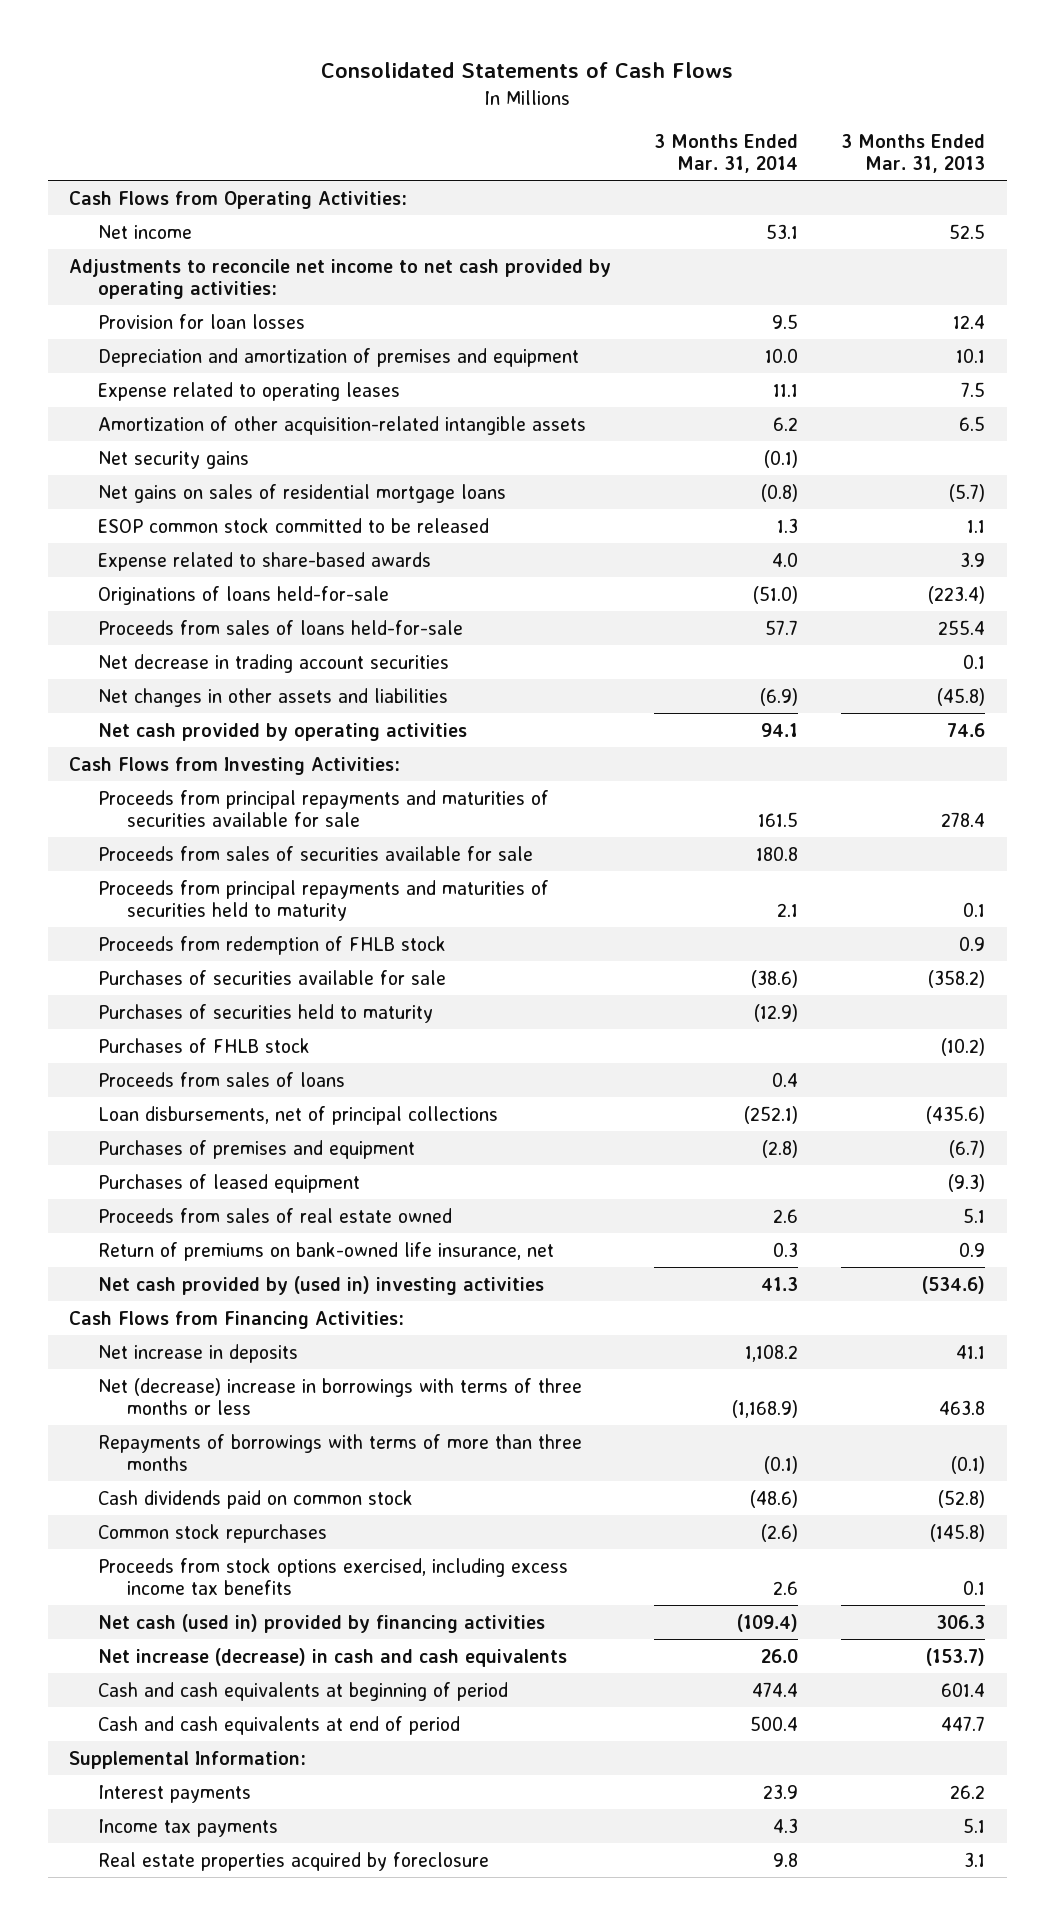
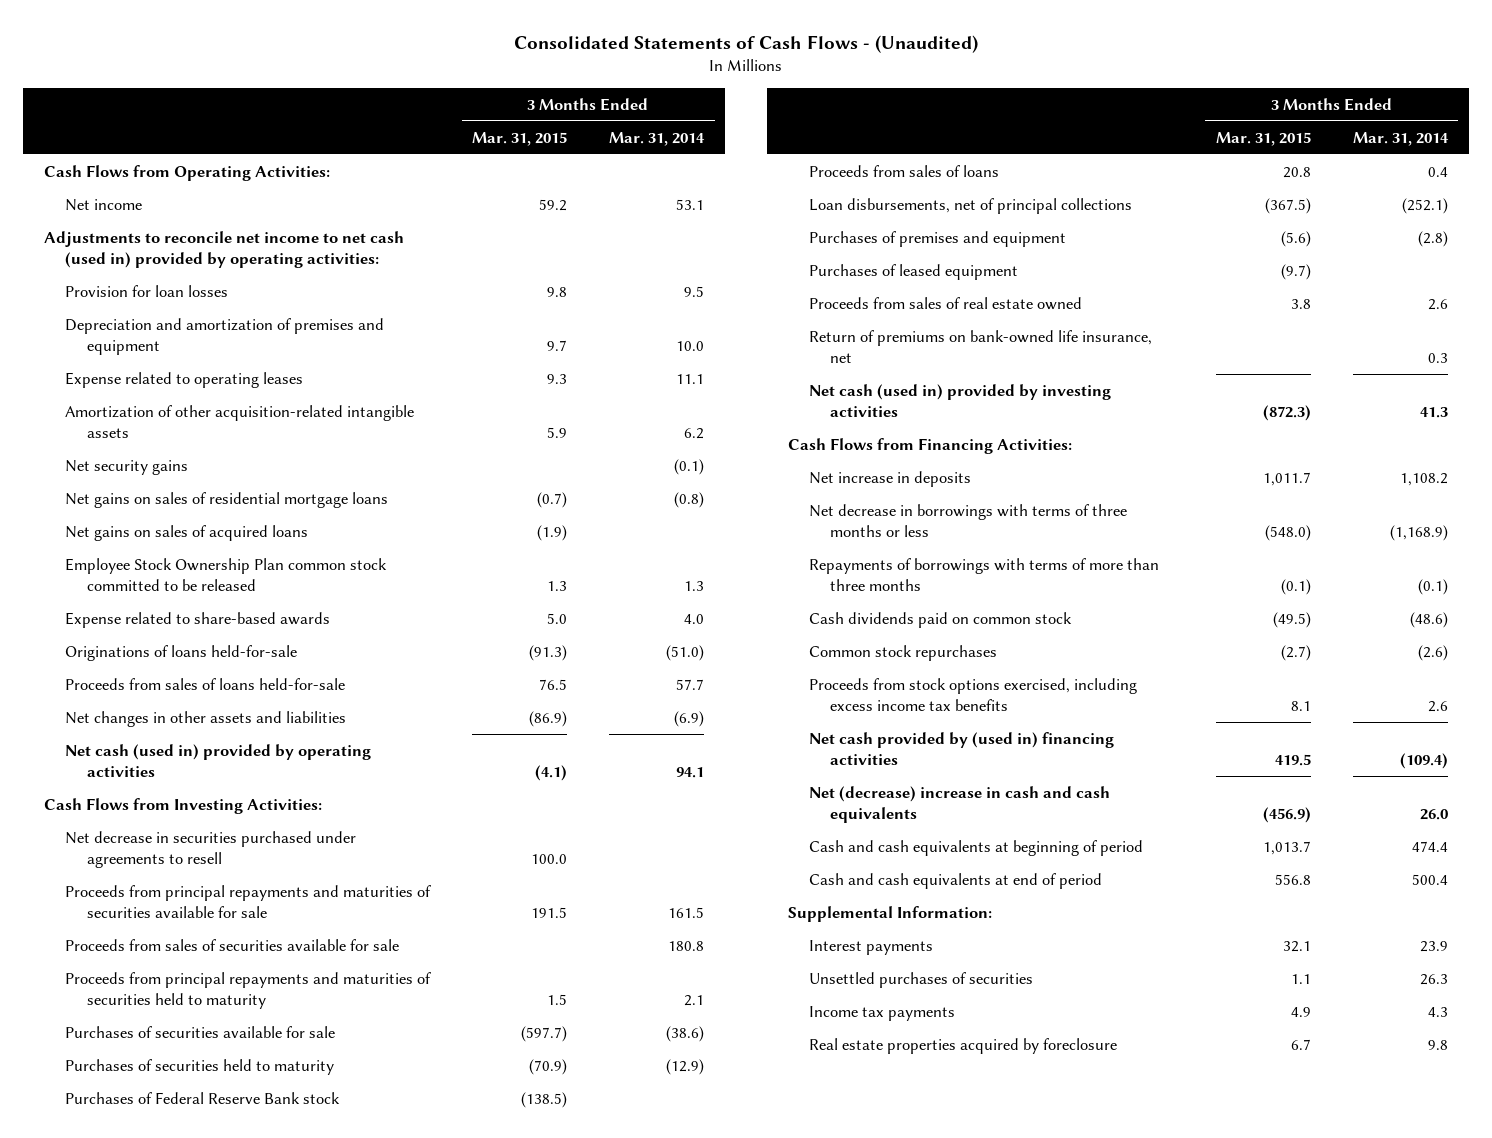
- Consolidated Statements of Cash Flows
+ Consolidated Statements of Cash Flows - (Unaudited)
- | 3 Months Ended Mar. 31, 2014 | 3 Months Ended Mar. 31, 2013
+ | 3 Months Ended Mar. 31, 2015 | 3 Months Ended Mar. 31, 2014
- Adjustments to reconcile net income to net cash provided by operating activities:
+ Adjustments to reconcile net income to net cash (used in) provided by operating activities:
- ESOP common stock committed to be released | 1.3 | 1.1
+ Net gains on sales of acquired loans | (1.9) |
+ Employee Stock Ownership Plan common stock committed to be released | 1.3 | 1.3
- Net decrease in trading account securities | | 0.1
- Net cash provided by operating activities | 94.1 | 74.6
+ Net cash (used in) provided by operating activities | (4.1) | 94.1
+ Net decrease in securities purchased under agreements to resell | 100.0 |
- Proceeds from redemption of FHLB stock | | 0.9
- Purchases of FHLB stock | | (10.2)
+ Purchases of Federal Reserve Bank stock | (138.5) |
- Net cash provided by (used in) investing activities | 41.3 | (534.6)
+ Net cash (used in) provided by investing activities | (872.3) | 41.3
- Net (decrease) increase in borrowings with terms of three months or less | (1,168.9) | 463.8
+ Net decrease in borrowings with terms of three months or less | (548.0) | (1,168.9)
- Net cash (used in) provided by financing activities | (109.4) | 306.3
- Net increase (decrease) in cash and cash equivalents | 26.0 | (153.7)
+ Net cash provided by (used in) financing activities | 419.5 | (109.4)
+ Net (decrease) increase in cash and cash equivalents | (456.9) | 26.0
+ Unsettled purchases of securities | 1.1 | 26.3

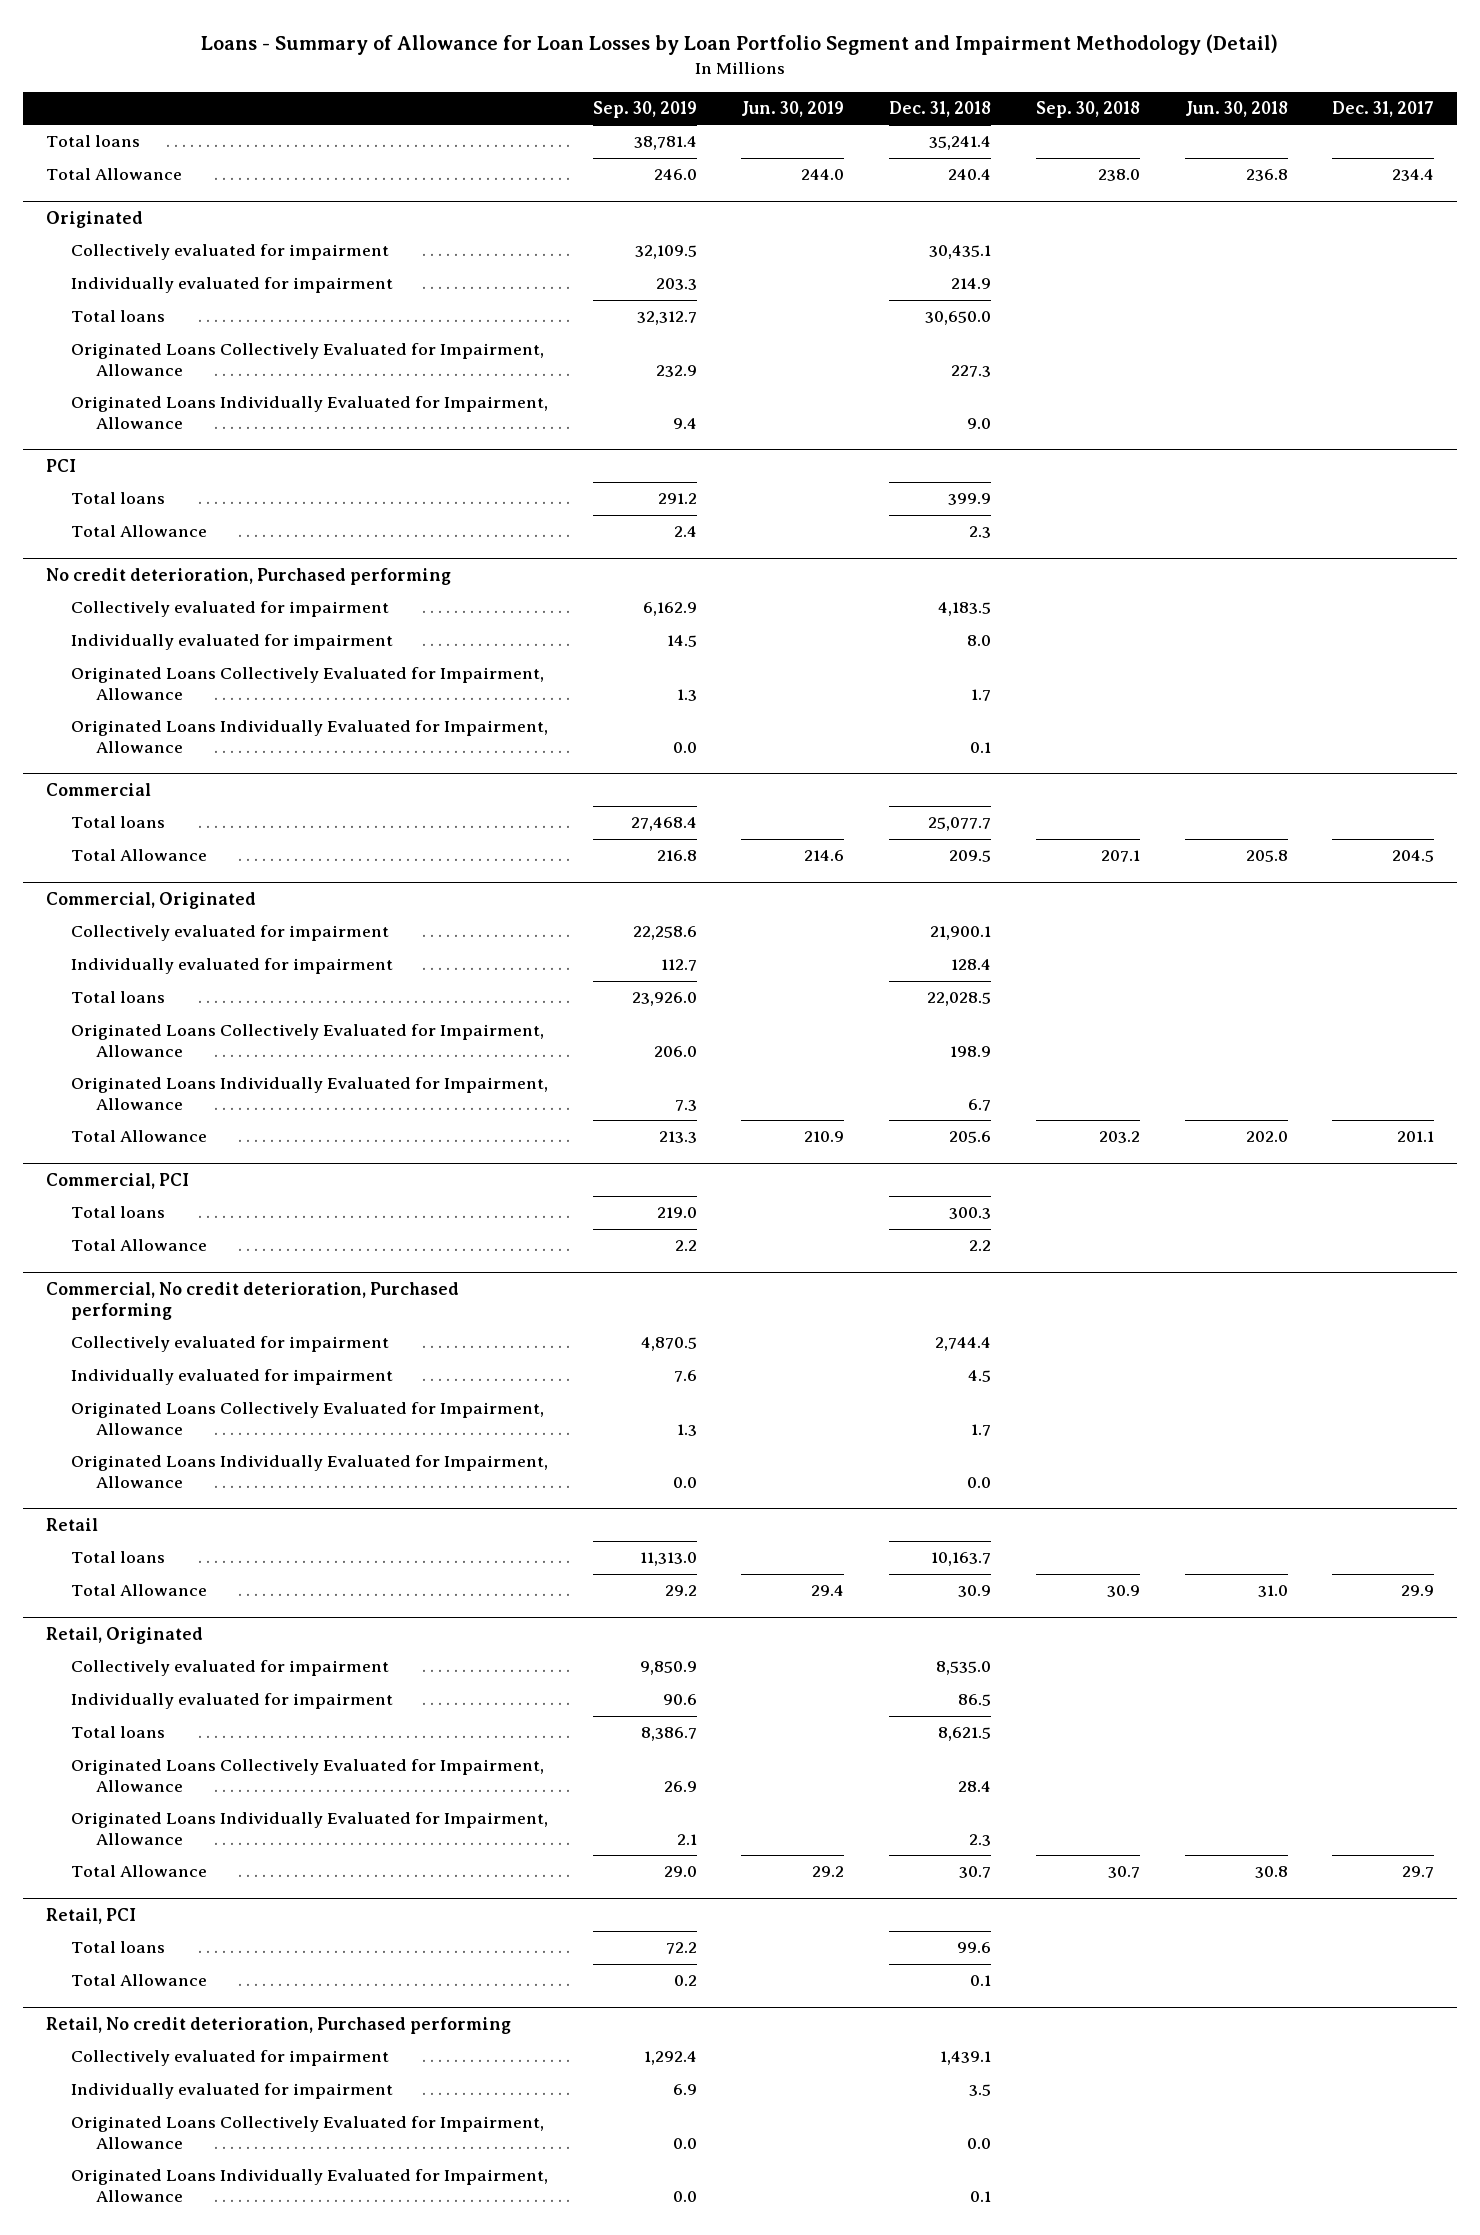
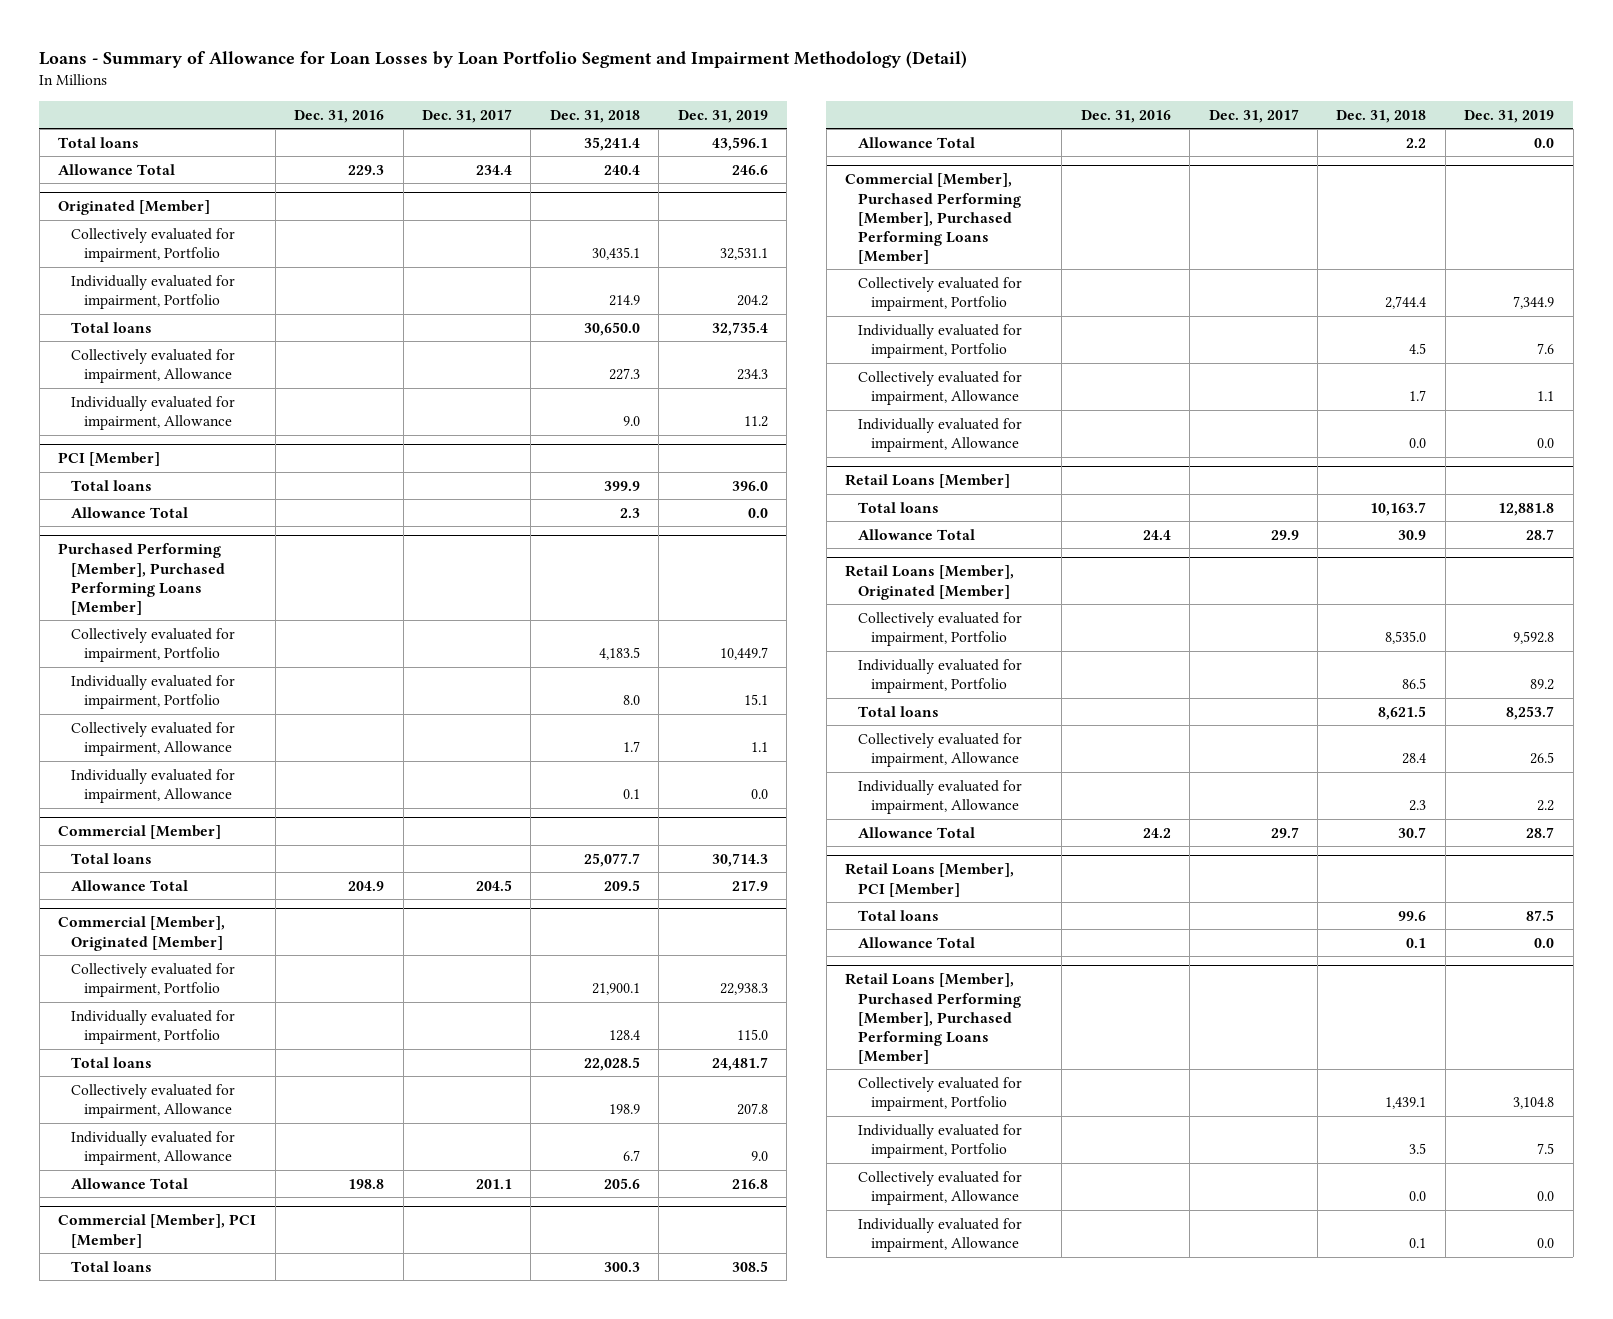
- | Sep. 30, 2019 | Jun. 30, 2019 | Dec. 31, 2018 | Sep. 30, 2018 | Jun. 30, 2018 | Dec. 31, 2017
+ | Dec. 31, 2016 | Dec. 31, 2017 | Dec. 31, 2018 | Dec. 31, 2019
- Total Allowance | 246.0 | 244.0 | 240.4 | 238.0 | 236.8 | 234.4
- Originated
- Collectively evaluated for impairment | 32,109.5 | | 30,435.1 | | |
- Individually evaluated for impairment | 203.3 | | 214.9 | | |
+ Allowance Total | 229.3 | 234.4 | 240.4 | 246.6
+ Originated [Member]
+ Collectively evaluated for impairment, Portfolio | | | 30,435.1 | 32,531.1
+ Individually evaluated for impairment, Portfolio | | | 214.9 | 204.2
- Originated Loans Collectively Evaluated for Impairment, Allowance | 232.9 | | 227.3 | | |
- Originated Loans Individually Evaluated for Impairment, Allowance | 9.4 | | 9.0 | | |
- PCI
+ Collectively evaluated for impairment, Allowance | | | 227.3 | 234.3
+ Individually evaluated for impairment, Allowance | | | 9.0 | 11.2
+ PCI [Member]
- Total Allowance | 2.4 | | 2.3 | | |
- No credit deterioration, Purchased performing
- Collectively evaluated for impairment | 6,162.9 | | 4,183.5 | | |
- Individually evaluated for impairment | 14.5 | | 8.0 | | |
- Originated Loans Collectively Evaluated for Impairment, Allowance | 1.3 | | 1.7 | | |
- Originated Loans Individually Evaluated for Impairment, Allowance | 0.0 | | 0.1 | | |
- Commercial
+ Allowance Total | | | 2.3 | 0.0
+ Purchased Performing [Member], Purchased Performing Loans [Member]
+ Collectively evaluated for impairment, Portfolio | | | 4,183.5 | 10,449.7
+ Individually evaluated for impairment, Portfolio | | | 8.0 | 15.1
+ Collectively evaluated for impairment, Allowance | | | 1.7 | 1.1
+ Individually evaluated for impairment, Allowance | | | 0.1 | 0.0
+ Commercial [Member]
- Total Allowance | 216.8 | 214.6 | 209.5 | 207.1 | 205.8 | 204.5
- Commercial, Originated
- Collectively evaluated for impairment | 22,258.6 | | 21,900.1 | | |
- Individually evaluated for impairment | 112.7 | | 128.4 | | |
+ Allowance Total | 204.9 | 204.5 | 209.5 | 217.9
+ Commercial [Member], Originated [Member]
+ Collectively evaluated for impairment, Portfolio | | | 21,900.1 | 22,938.3
+ Individually evaluated for impairment, Portfolio | | | 128.4 | 115.0
- Originated Loans Collectively Evaluated for Impairment, Allowance | 206.0 | | 198.9 | | |
- Originated Loans Individually Evaluated for Impairment, Allowance | 7.3 | | 6.7 | | |
- Total Allowance | 213.3 | 210.9 | 205.6 | 203.2 | 202.0 | 201.1
- Commercial, PCI
+ Collectively evaluated for impairment, Allowance | | | 198.9 | 207.8
+ Individually evaluated for impairment, Allowance | | | 6.7 | 9.0
+ Allowance Total | 198.8 | 201.1 | 205.6 | 216.8
+ Commercial [Member], PCI [Member]
- Total Allowance | 2.2 | | 2.2 | | |
- Commercial, No credit deterioration, Purchased performing
- Collectively evaluated for impairment | 4,870.5 | | 2,744.4 | | |
- Individually evaluated for impairment | 7.6 | | 4.5 | | |
- Originated Loans Collectively Evaluated for Impairment, Allowance | 1.3 | | 1.7 | | |
- Originated Loans Individually Evaluated for Impairment, Allowance | 0.0 | | 0.0 | | |
- Retail
+ Allowance Total | | | 2.2 | 0.0
+ Commercial [Member], Purchased Performing [Member], Purchased Performing Loans [Member]
+ Collectively evaluated for impairment, Portfolio | | | 2,744.4 | 7,344.9
+ Individually evaluated for impairment, Portfolio | | | 4.5 | 7.6
+ Collectively evaluated for impairment, Allowance | | | 1.7 | 1.1
+ Individually evaluated for impairment, Allowance | | | 0.0 | 0.0
+ Retail Loans [Member]
- Total Allowance | 29.2 | 29.4 | 30.9 | 30.9 | 31.0 | 29.9
- Retail, Originated
- Collectively evaluated for impairment | 9,850.9 | | 8,535.0 | | |
- Individually evaluated for impairment | 90.6 | | 86.5 | | |
+ Allowance Total | 24.4 | 29.9 | 30.9 | 28.7
+ Retail Loans [Member], Originated [Member]
+ Collectively evaluated for impairment, Portfolio | | | 8,535.0 | 9,592.8
+ Individually evaluated for impairment, Portfolio | | | 86.5 | 89.2
- Originated Loans Collectively Evaluated for Impairment, Allowance | 26.9 | | 28.4 | | |
- Originated Loans Individually Evaluated for Impairment, Allowance | 2.1 | | 2.3 | | |
- Total Allowance | 29.0 | 29.2 | 30.7 | 30.7 | 30.8 | 29.7
- Retail, PCI
+ Collectively evaluated for impairment, Allowance | | | 28.4 | 26.5
+ Individually evaluated for impairment, Allowance | | | 2.3 | 2.2
+ Allowance Total | 24.2 | 29.7 | 30.7 | 28.7
+ Retail Loans [Member], PCI [Member]
- Total Allowance | 0.2 | | 0.1 | | |
- Retail, No credit deterioration, Purchased performing
- Collectively evaluated for impairment | 1,292.4 | | 1,439.1 | | |
- Individually evaluated for impairment | 6.9 | | 3.5 | | |
- Originated Loans Collectively Evaluated for Impairment, Allowance | 0.0 | | 0.0 | | |
- Originated Loans Individually Evaluated for Impairment, Allowance | 0.0 | | 0.1 | | |
+ Allowance Total | | | 0.1 | 0.0
+ Retail Loans [Member], Purchased Performing [Member], Purchased Performing Loans [Member]
+ Collectively evaluated for impairment, Portfolio | | | 1,439.1 | 3,104.8
+ Individually evaluated for impairment, Portfolio | | | 3.5 | 7.5
+ Collectively evaluated for impairment, Allowance | | | 0.0 | 0.0
+ Individually evaluated for impairment, Allowance | | | 0.1 | 0.0

